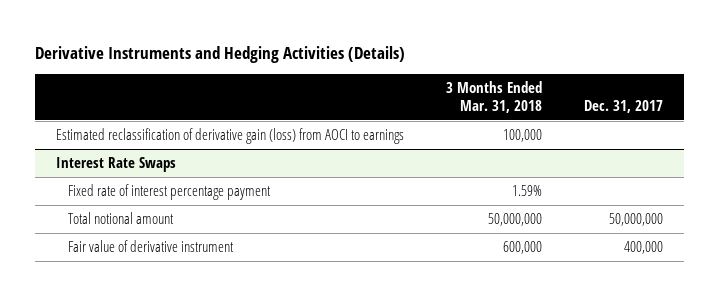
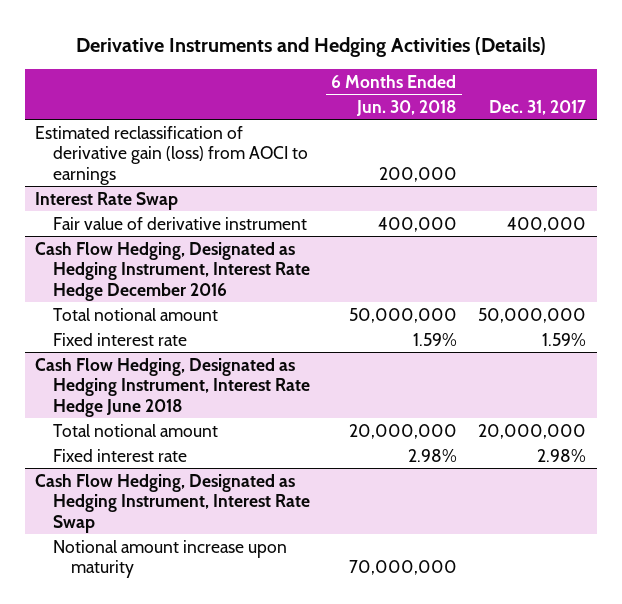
- | 3 Months Ended Mar. 31, 2018 | Dec. 31, 2017
+ | 6 Months Ended Jun. 30, 2018 | Dec. 31, 2017
- Interest Rate Swaps
- Fixed rate of interest percentage payment | 1.59% |
- Total notional amount | 50,000,000 | 50,000,000
+ Interest Rate Swap
+ Cash Flow Hedging, Designated as Hedging Instrument, Interest Rate Hedge December 2016
+ Total notional amount | 50,000,000 | 50,000,000
+ Fixed interest rate | 1.59% | 1.59%
+ Cash Flow Hedging, Designated as Hedging Instrument, Interest Rate Hedge June 2018
+ Total notional amount | 20,000,000 | 20,000,000
+ Fixed interest rate | 2.98% | 2.98%
+ Cash Flow Hedging, Designated as Hedging Instrument, Interest Rate Swap
+ Notional amount increase upon maturity | 70,000,000 |

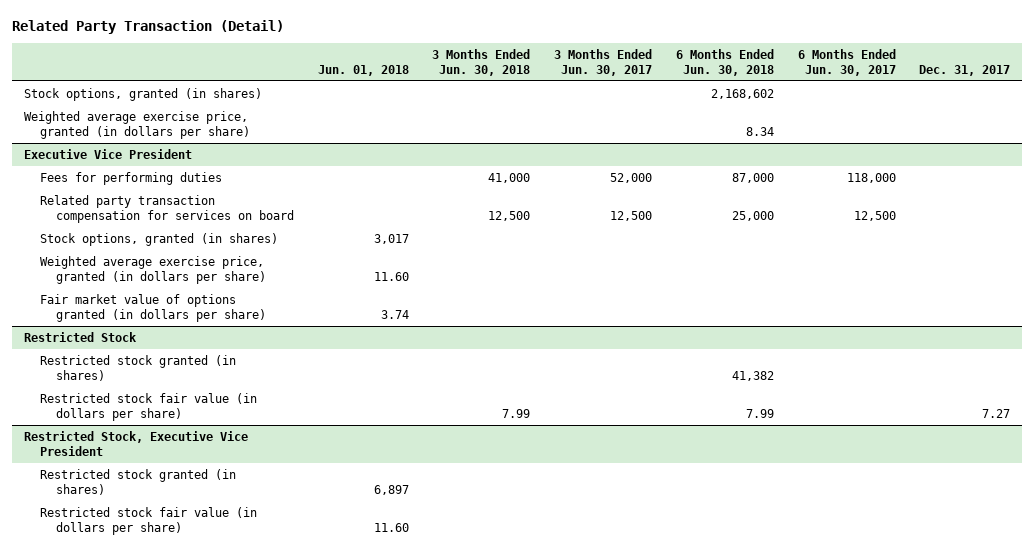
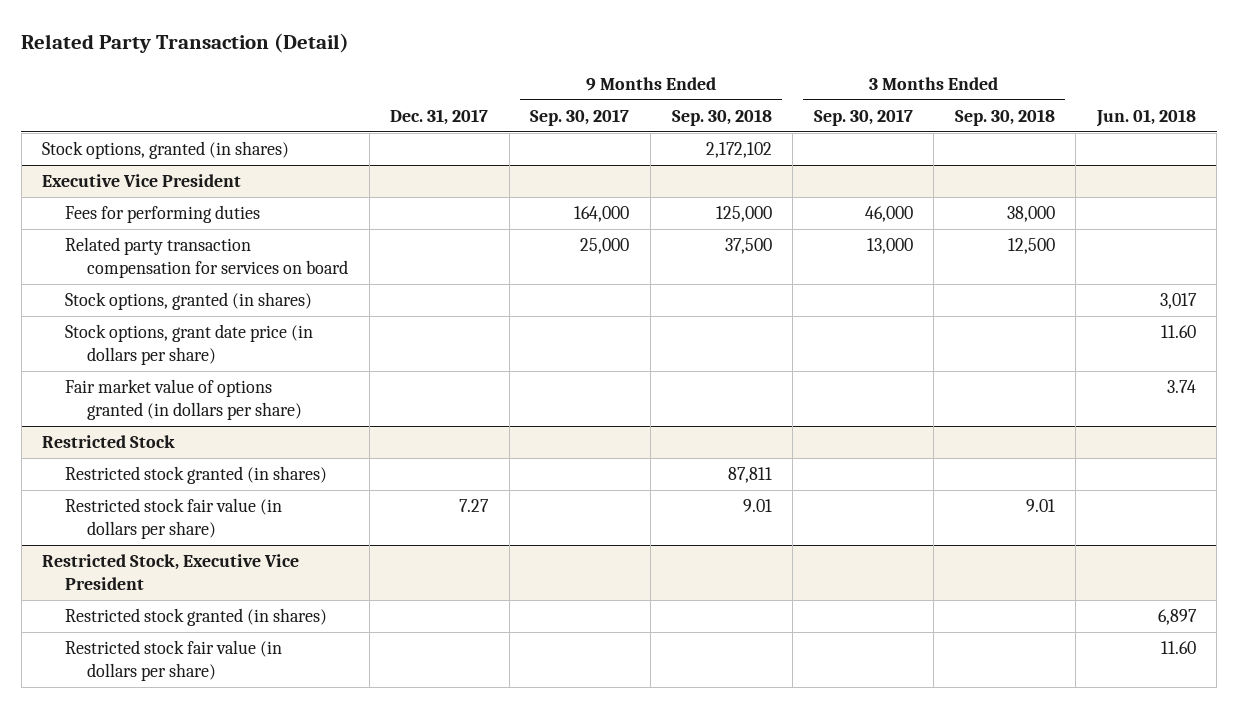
- | Jun. 01, 2018 | 3 Months Ended Jun. 30, 2018 | 3 Months Ended Jun. 30, 2017 | 6 Months Ended Jun. 30, 2018 | 6 Months Ended Jun. 30, 2017 | Dec. 31, 2017
+ | Dec. 31, 2017 | 9 Months Ended Sep. 30, 2017 | 9 Months Ended Sep. 30, 2018 | 3 Months Ended Sep. 30, 2017 | 3 Months Ended Sep. 30, 2018 | Jun. 01, 2018
- Weighted average exercise price, granted (in dollars per share) | | | | 8.34 | |
@ Executive Vice President
- Weighted average exercise price, granted (in dollars per share) | 11.60 | | | | |
+ Stock options, grant date price (in dollars per share) | | | | | | 11.60

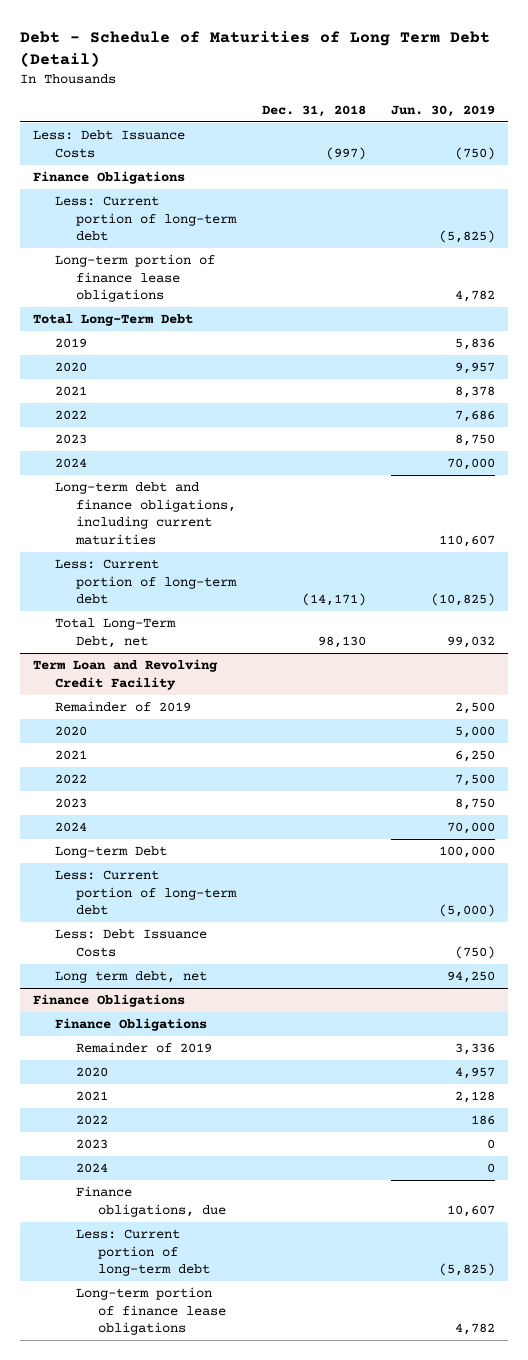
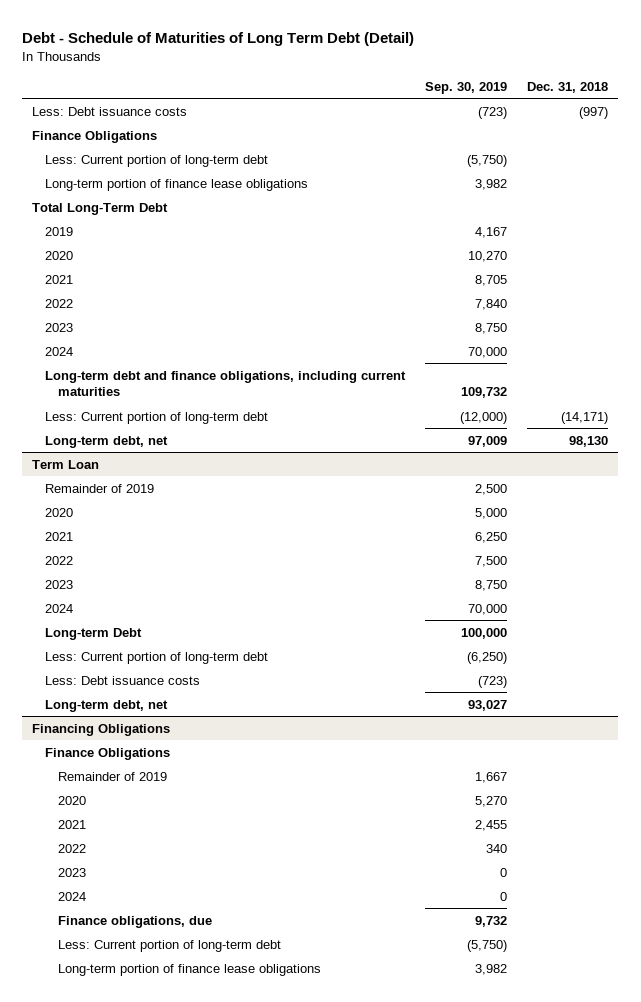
- | Dec. 31, 2018 | Jun. 30, 2019
+ | Sep. 30, 2019 | Dec. 31, 2018
- Less: Debt Issuance Costs | (997) | (750)
+ Less: Debt issuance costs | (723) | (997)
- Total Long-Term Debt, net | 98,130 | 99,032
- Term Loan and Revolving Credit Facility
+ Long-term debt, net | 97,009 | 98,130
+ Term Loan
- Less: Debt Issuance Costs | | (750)
- Long term debt, net | | 94,250
- Finance Obligations
+ Less: Debt issuance costs | (723) |
+ Long-term debt, net | 93,027 |
+ Financing Obligations

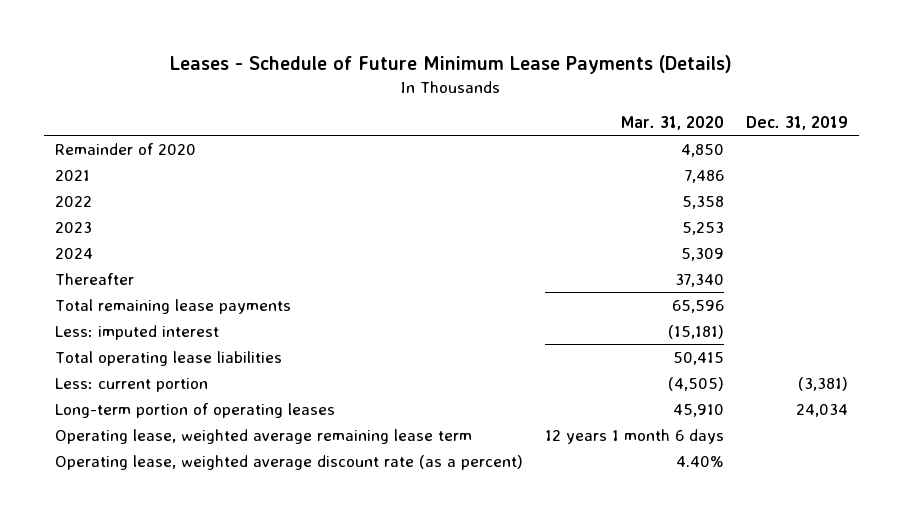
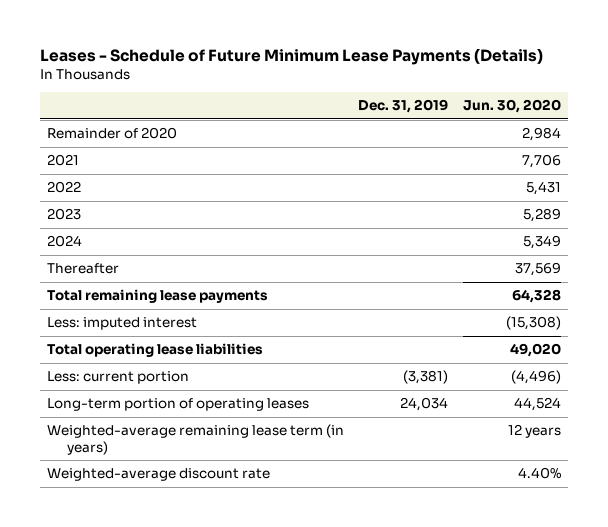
- | Mar. 31, 2020 | Dec. 31, 2019
+ | Dec. 31, 2019 | Jun. 30, 2020
- Operating lease, weighted average remaining lease term | 12 years 1 month 6 days |
- Operating lease, weighted average discount rate (as a percent) | 4.40% |
+ Weighted-average remaining lease term (in years) | | 12 years
+ Weighted-average discount rate | | 4.40%

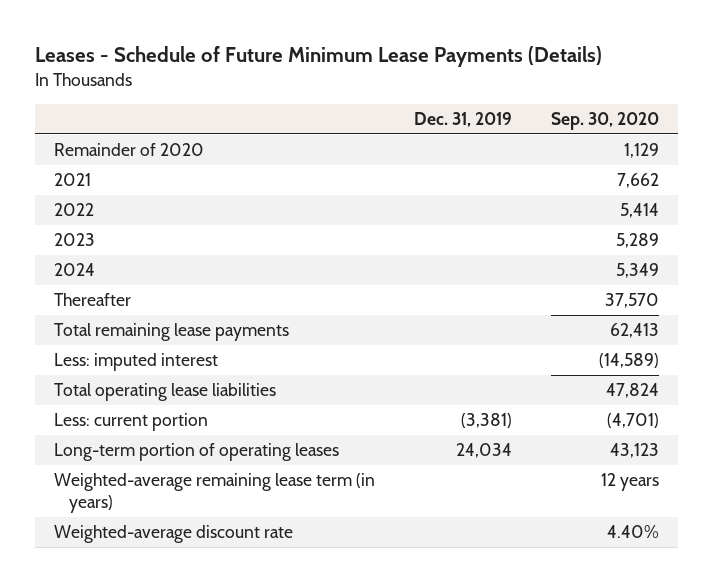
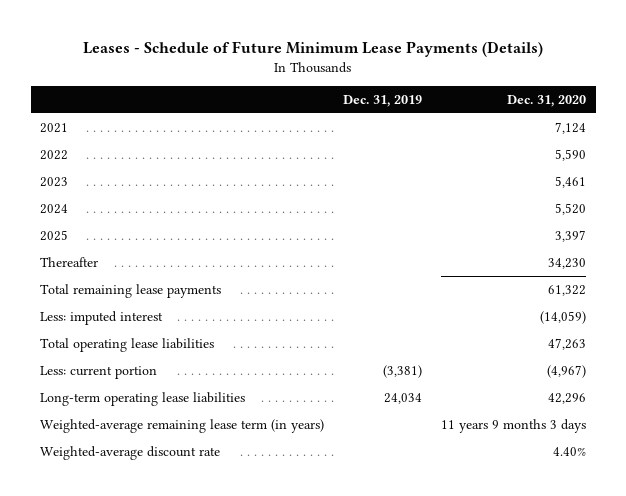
- | Dec. 31, 2019 | Sep. 30, 2020
+ | Dec. 31, 2019 | Dec. 31, 2020
- Remainder of 2020 | | 1,129
+ 2025 | | 3,397
- Long-term portion of operating leases | 24,034 | 43,123
+ Long-term operating lease liabilities | 24,034 | 42,296

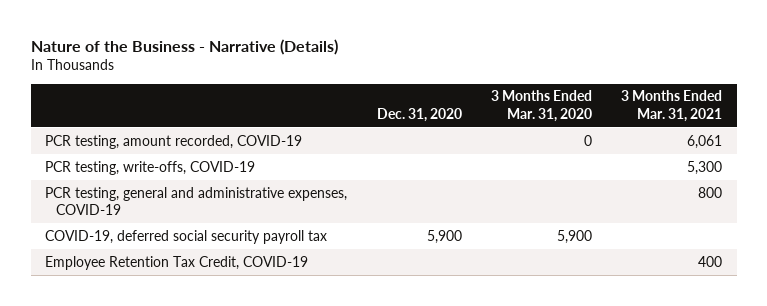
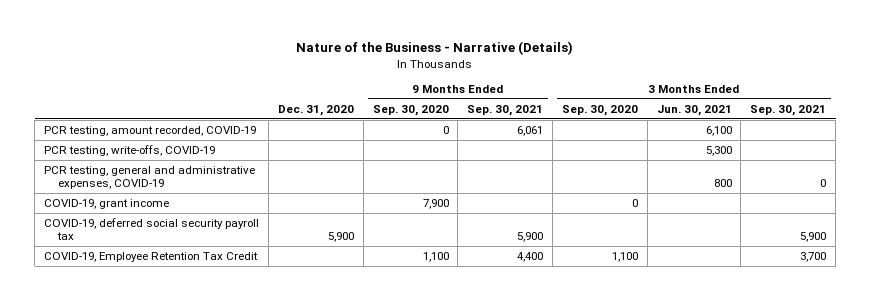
- | Dec. 31, 2020 | 3 Months Ended Mar. 31, 2020 | 3 Months Ended Mar. 31, 2021
+ | Dec. 31, 2020 | 9 Months Ended Sep. 30, 2020 | 9 Months Ended Sep. 30, 2021 | 3 Months Ended Sep. 30, 2020 | 3 Months Ended Jun. 30, 2021 | 3 Months Ended Sep. 30, 2021
+ COVID-19, grant income | | 7,900 | | 0 | |
- Employee Retention Tax Credit, COVID-19 | | | 400
+ COVID-19, Employee Retention Tax Credit | | 1,100 | 4,400 | 1,100 | | 3,700

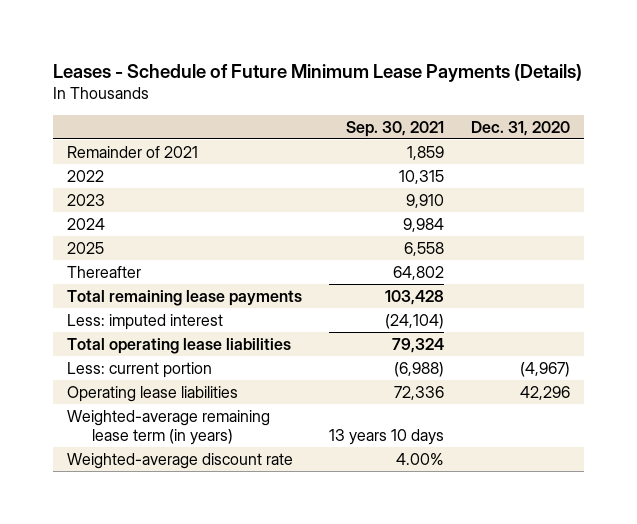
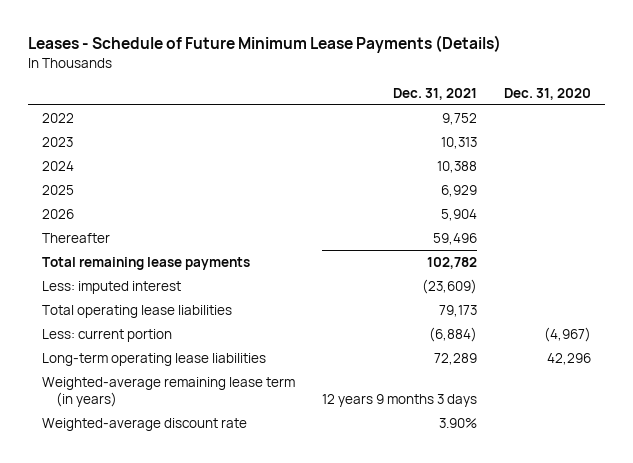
- | Sep. 30, 2021 | Dec. 31, 2020
+ | Dec. 31, 2021 | Dec. 31, 2020
- Remainder of 2021 | 1,859 |
+ 2026 | 5,904 |
- Operating lease liabilities | 72,336 | 42,296
+ Long-term operating lease liabilities | 72,289 | 42,296

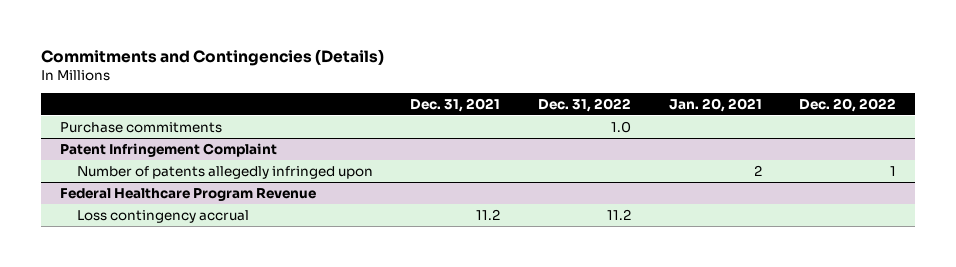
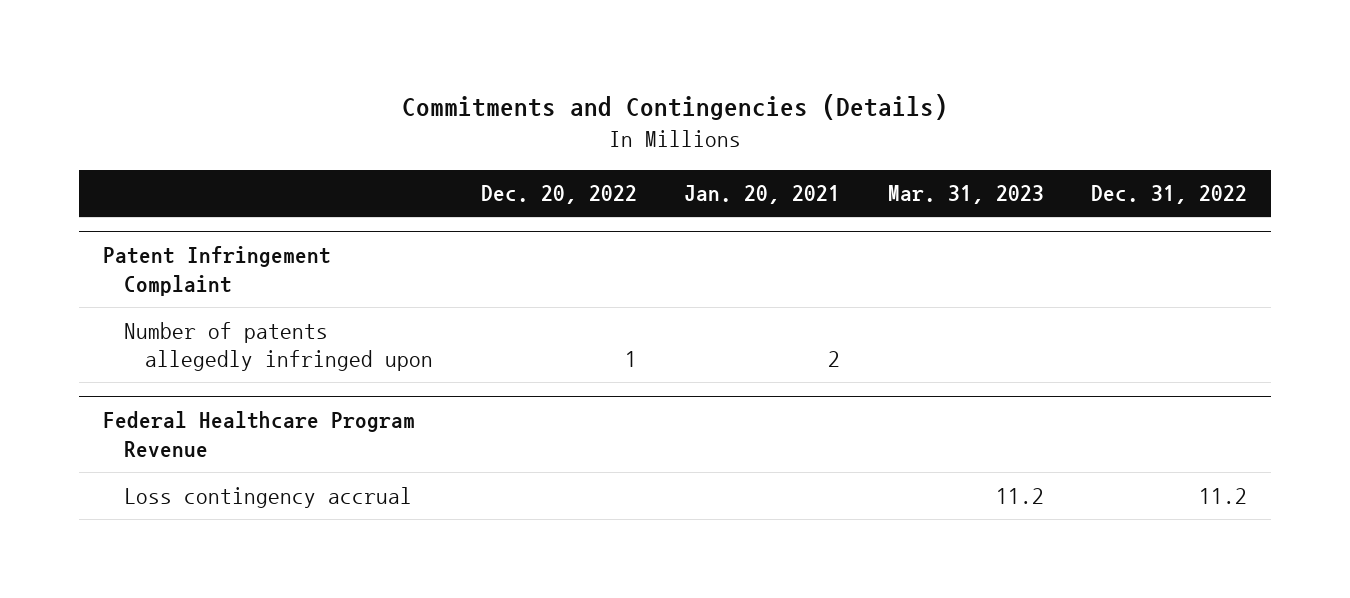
- | Dec. 31, 2021 | Dec. 31, 2022 | Jan. 20, 2021 | Dec. 20, 2022
+ | Dec. 20, 2022 | Jan. 20, 2021 | Mar. 31, 2023 | Dec. 31, 2022
- Purchase commitments | | 1.0 | |

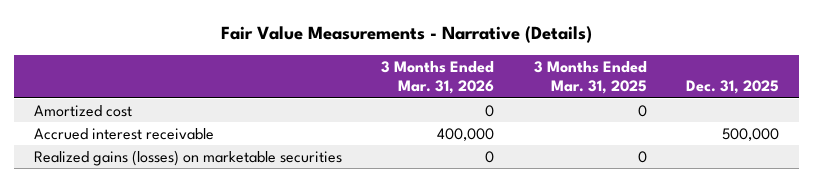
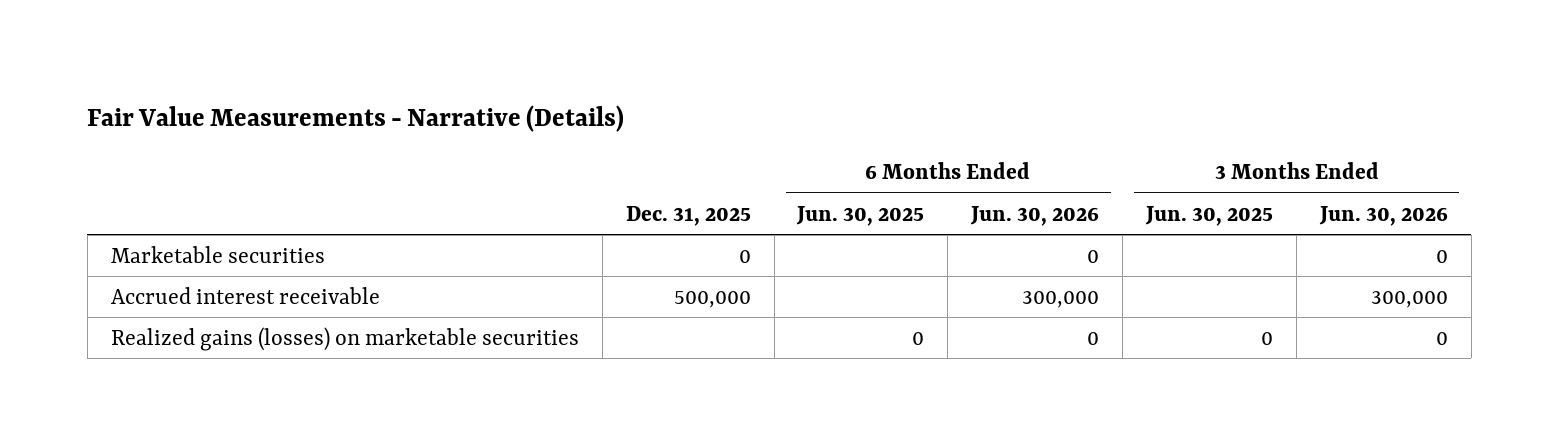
- | 3 Months Ended Mar. 31, 2026 | 3 Months Ended Mar. 31, 2025 | Dec. 31, 2025
+ | Dec. 31, 2025 | 6 Months Ended Jun. 30, 2025 | 6 Months Ended Jun. 30, 2026 | 3 Months Ended Jun. 30, 2025 | 3 Months Ended Jun. 30, 2026
- Amortized cost | 0 | 0 |
+ Marketable securities | 0 | | 0 | | 0

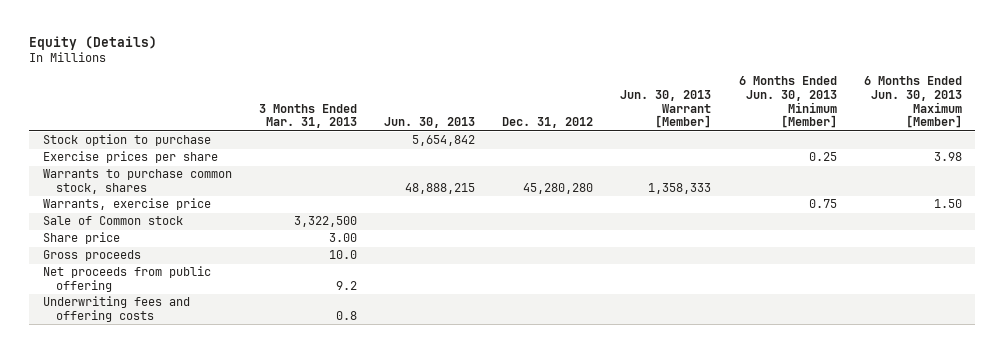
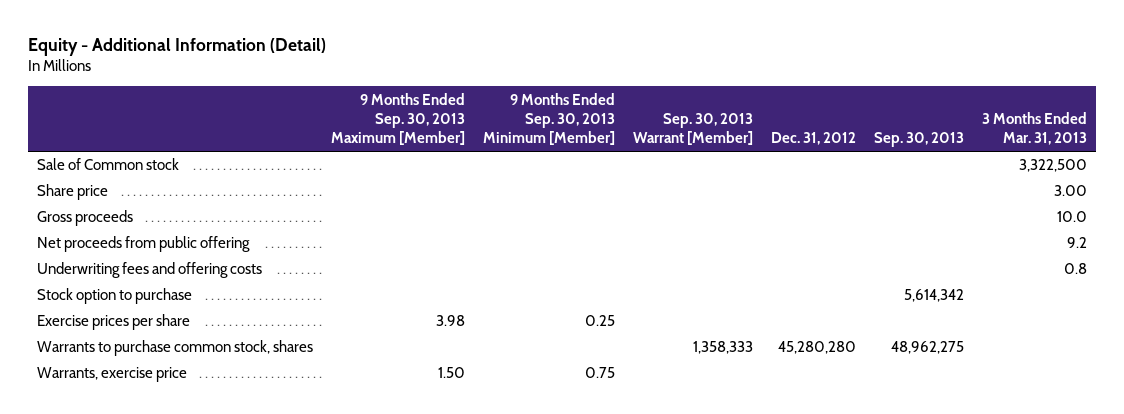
- Equity (Details)
+ Equity - Additional Information (Detail)
- | 3 Months Ended Mar. 31, 2013 | Jun. 30, 2013 | Dec. 31, 2012 | Jun. 30, 2013 Warrant [Member] | 6 Months Ended Jun. 30, 2013 Minimum [Member] | 6 Months Ended Jun. 30, 2013 Maximum [Member]
+ | 9 Months Ended Sep. 30, 2013 Maximum [Member] | 9 Months Ended Sep. 30, 2013 Minimum [Member] | Sep. 30, 2013 Warrant [Member] | Dec. 31, 2012 | Sep. 30, 2013 | 3 Months Ended Mar. 31, 2013
moved down: Stock option to purchase | | | | | 5,614,342 |
moved down: Exercise prices per share | 3.98 | 0.25 | | | |
moved down: Warrants to purchase common stock, shares | | | 1,358,333 | 45,280,280 | 48,962,275 |
moved down: Warrants, exercise price | 1.50 | 0.75 | | | |

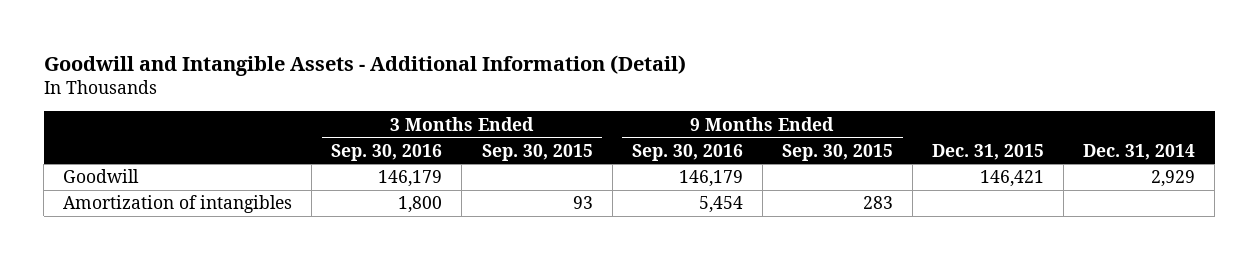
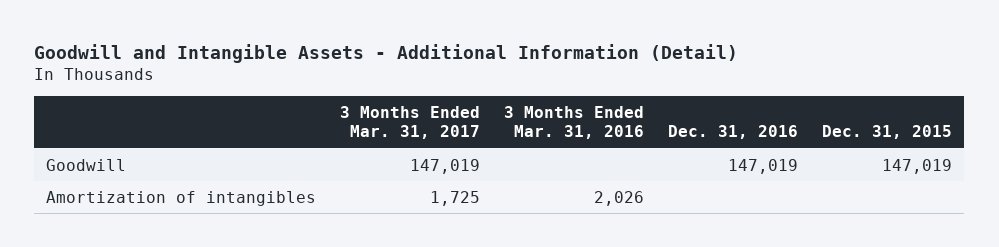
- | 3 Months Ended Sep. 30, 2016 | 3 Months Ended Sep. 30, 2015 | 9 Months Ended Sep. 30, 2016 | 9 Months Ended Sep. 30, 2015 | Dec. 31, 2015 | Dec. 31, 2014
+ | 3 Months Ended Mar. 31, 2017 | 3 Months Ended Mar. 31, 2016 | Dec. 31, 2016 | Dec. 31, 2015
- Goodwill | 146,179 | | 146,179 | | 146,421 | 2,929
+ Goodwill | 147,019 | | 147,019 | 147,019

